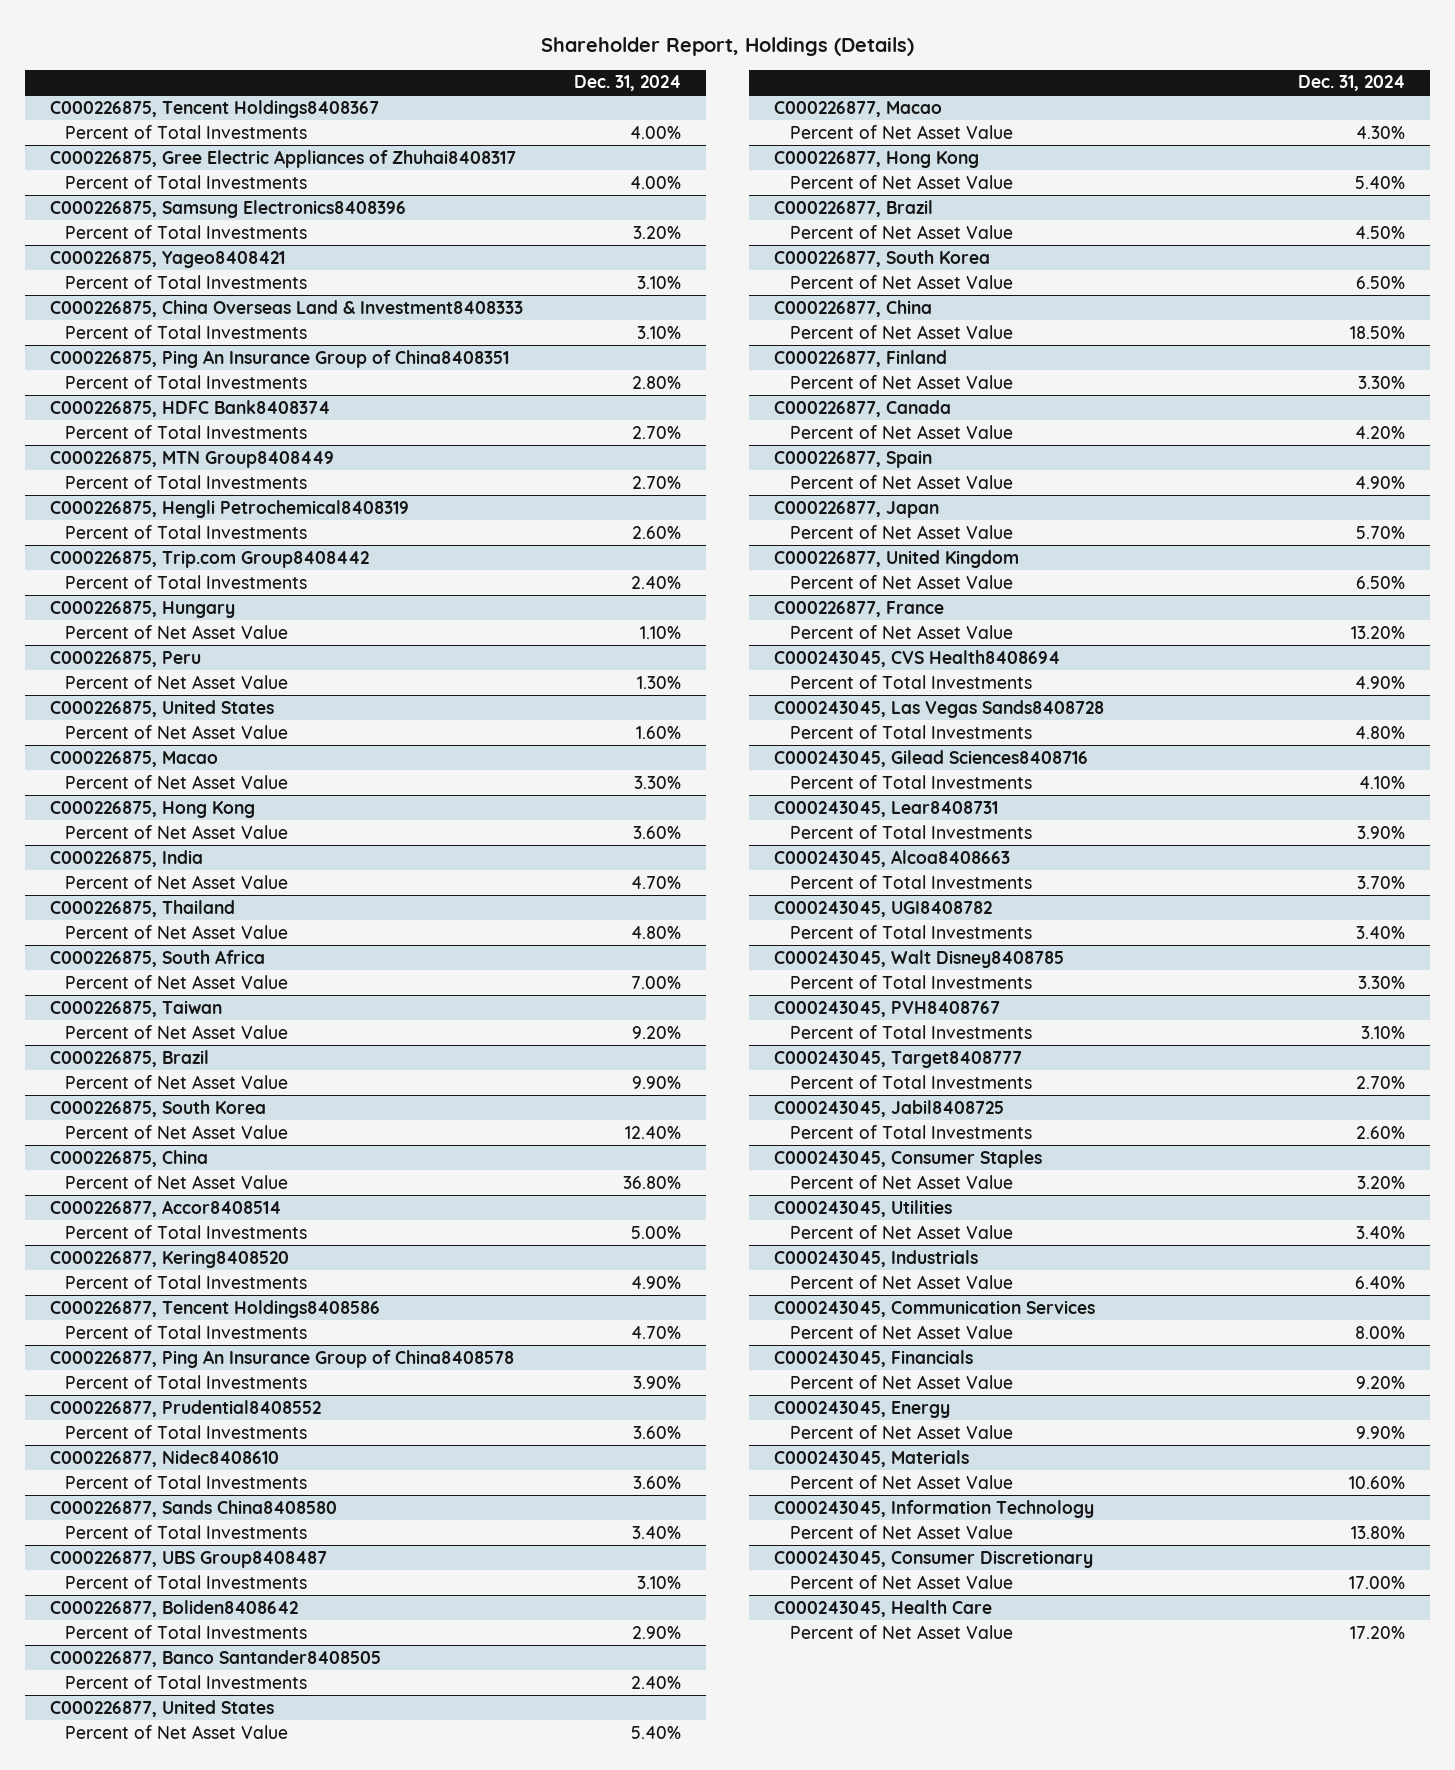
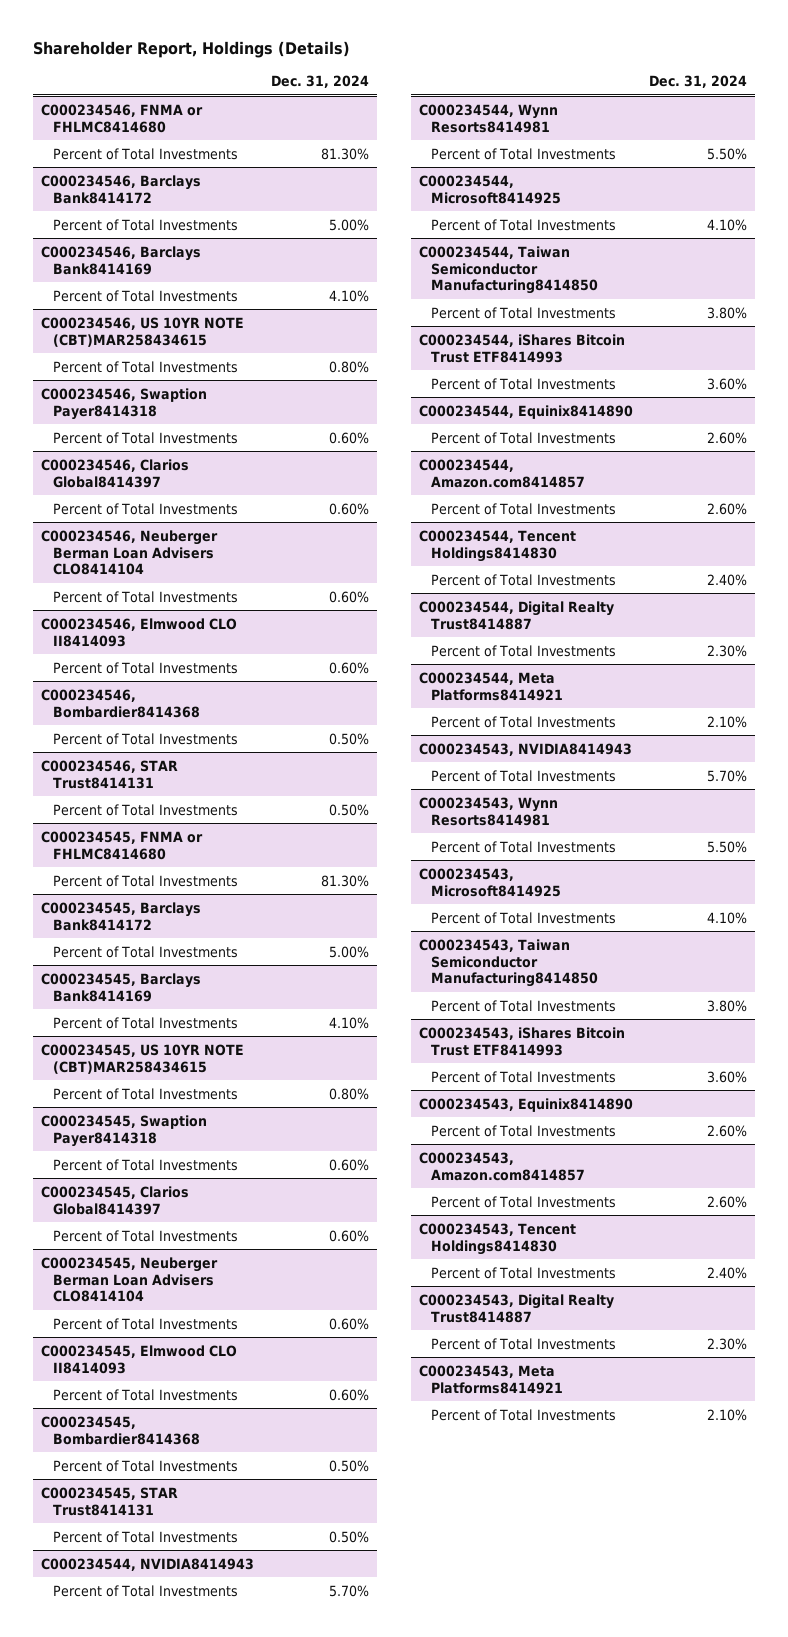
- C000226875, Tencent Holdings8408367
- Percent of Total Investments | 4.00%
- C000226875, Gree Electric Appliances of Zhuhai8408317
- Percent of Total Investments | 4.00%
- C000226875, Samsung Electronics8408396
- Percent of Total Investments | 3.20%
- C000226875, Yageo8408421
- Percent of Total Investments | 3.10%
- C000226875, China Overseas Land & Investment8408333
- Percent of Total Investments | 3.10%
- C000226875, Ping An Insurance Group of China8408351
- Percent of Total Investments | 2.80%
- C000226875, HDFC Bank8408374
- Percent of Total Investments | 2.70%
- C000226875, MTN Group8408449
- Percent of Total Investments | 2.70%
- C000226875, Hengli Petrochemical8408319
- Percent of Total Investments | 2.60%
- C000226875, Trip.com Group8408442
- Percent of Total Investments | 2.40%
- C000226875, Hungary
- Percent of Net Asset Value | 1.10%
- C000226875, Peru
- Percent of Net Asset Value | 1.30%
- C000226875, United States
- Percent of Net Asset Value | 1.60%
- C000226875, Macao
- Percent of Net Asset Value | 3.30%
- C000226875, Hong Kong
- Percent of Net Asset Value | 3.60%
- C000226875, India
- Percent of Net Asset Value | 4.70%
- C000226875, Thailand
- Percent of Net Asset Value | 4.80%
- C000226875, South Africa
- Percent of Net Asset Value | 7.00%
- C000226875, Taiwan
- Percent of Net Asset Value | 9.20%
- C000226875, Brazil
- Percent of Net Asset Value | 9.90%
- C000226875, South Korea
- Percent of Net Asset Value | 12.40%
- C000226875, China
- Percent of Net Asset Value | 36.80%
- C000226877, Accor8408514
+ C000234546, FNMA or FHLMC8414680
+ Percent of Total Investments | 81.30%
+ C000234546, Barclays Bank8414172
- C000226877, Kering8408520
- Percent of Total Investments | 4.90%
- C000226877, Tencent Holdings8408586
- Percent of Total Investments | 4.70%
- C000226877, Ping An Insurance Group of China8408578
- Percent of Total Investments | 3.90%
- C000226877, Prudential8408552
- Percent of Total Investments | 3.60%
- C000226877, Nidec8408610
+ C000234546, Barclays Bank8414169
+ Percent of Total Investments | 4.10%
+ C000234546, US 10YR NOTE (CBT)MAR258434615
+ Percent of Total Investments | 0.80%
+ C000234546, Swaption Payer8414318
+ Percent of Total Investments | 0.60%
+ C000234546, Clarios Global8414397
+ Percent of Total Investments | 0.60%
+ C000234546, Neuberger Berman Loan Advisers CLO8414104
+ Percent of Total Investments | 0.60%
+ C000234546, Elmwood CLO II8414093
+ Percent of Total Investments | 0.60%
+ C000234546, Bombardier8414368
+ Percent of Total Investments | 0.50%
+ C000234546, STAR Trust8414131
+ Percent of Total Investments | 0.50%
+ C000234545, FNMA or FHLMC8414680
+ Percent of Total Investments | 81.30%
+ C000234545, Barclays Bank8414172
+ Percent of Total Investments | 5.00%
+ C000234545, Barclays Bank8414169
+ Percent of Total Investments | 4.10%
+ C000234545, US 10YR NOTE (CBT)MAR258434615
+ Percent of Total Investments | 0.80%
+ C000234545, Swaption Payer8414318
+ Percent of Total Investments | 0.60%
+ C000234545, Clarios Global8414397
+ Percent of Total Investments | 0.60%
+ C000234545, Neuberger Berman Loan Advisers CLO8414104
+ Percent of Total Investments | 0.60%
+ C000234545, Elmwood CLO II8414093
+ Percent of Total Investments | 0.60%
+ C000234545, Bombardier8414368
+ Percent of Total Investments | 0.50%
+ C000234545, STAR Trust8414131
+ Percent of Total Investments | 0.50%
+ C000234544, NVIDIA8414943
+ Percent of Total Investments | 5.70%
+ C000234544, Wynn Resorts8414981
+ Percent of Total Investments | 5.50%
+ C000234544, Microsoft8414925
+ Percent of Total Investments | 4.10%
+ C000234544, Taiwan Semiconductor Manufacturing8414850
+ Percent of Total Investments | 3.80%
+ C000234544, iShares Bitcoin Trust ETF8414993
- C000226877, Sands China8408580
- Percent of Total Investments | 3.40%
- C000226877, UBS Group8408487
- Percent of Total Investments | 3.10%
- C000226877, Boliden8408642
- Percent of Total Investments | 2.90%
- C000226877, Banco Santander8408505
+ C000234544, Equinix8414890
+ Percent of Total Investments | 2.60%
+ C000234544, Amazon.com8414857
+ Percent of Total Investments | 2.60%
+ C000234544, Tencent Holdings8414830
- C000226877, United States
- Percent of Net Asset Value | 5.40%
- C000226877, Macao
- Percent of Net Asset Value | 4.30%
- C000226877, Hong Kong
- Percent of Net Asset Value | 5.40%
- C000226877, Brazil
- Percent of Net Asset Value | 4.50%
- C000226877, South Korea
- Percent of Net Asset Value | 6.50%
- C000226877, China
- Percent of Net Asset Value | 18.50%
- C000226877, Finland
- Percent of Net Asset Value | 3.30%
- C000226877, Canada
- Percent of Net Asset Value | 4.20%
- C000226877, Spain
- Percent of Net Asset Value | 4.90%
- C000226877, Japan
- Percent of Net Asset Value | 5.70%
- C000226877, United Kingdom
- Percent of Net Asset Value | 6.50%
- C000226877, France
- Percent of Net Asset Value | 13.20%
- C000243045, CVS Health8408694
- Percent of Total Investments | 4.90%
- C000243045, Las Vegas Sands8408728
- Percent of Total Investments | 4.80%
- C000243045, Gilead Sciences8408716
+ C000234544, Digital Realty Trust8414887
+ Percent of Total Investments | 2.30%
+ C000234544, Meta Platforms8414921
+ Percent of Total Investments | 2.10%
+ C000234543, NVIDIA8414943
+ Percent of Total Investments | 5.70%
+ C000234543, Wynn Resorts8414981
+ Percent of Total Investments | 5.50%
+ C000234543, Microsoft8414925
- C000243045, Lear8408731
- Percent of Total Investments | 3.90%
- C000243045, Alcoa8408663
- Percent of Total Investments | 3.70%
- C000243045, UGI8408782
- Percent of Total Investments | 3.40%
- C000243045, Walt Disney8408785
- Percent of Total Investments | 3.30%
- C000243045, PVH8408767
- Percent of Total Investments | 3.10%
- C000243045, Target8408777
- Percent of Total Investments | 2.70%
- C000243045, Jabil8408725
+ C000234543, Taiwan Semiconductor Manufacturing8414850
+ Percent of Total Investments | 3.80%
+ C000234543, iShares Bitcoin Trust ETF8414993
+ Percent of Total Investments | 3.60%
+ C000234543, Equinix8414890
- C000243045, Consumer Staples
- Percent of Net Asset Value | 3.20%
- C000243045, Utilities
- Percent of Net Asset Value | 3.40%
- C000243045, Industrials
- Percent of Net Asset Value | 6.40%
- C000243045, Communication Services
- Percent of Net Asset Value | 8.00%
- C000243045, Financials
- Percent of Net Asset Value | 9.20%
- C000243045, Energy
- Percent of Net Asset Value | 9.90%
- C000243045, Materials
- Percent of Net Asset Value | 10.60%
- C000243045, Information Technology
- Percent of Net Asset Value | 13.80%
- C000243045, Consumer Discretionary
- Percent of Net Asset Value | 17.00%
- C000243045, Health Care
- Percent of Net Asset Value | 17.20%
+ C000234543, Amazon.com8414857
+ Percent of Total Investments | 2.60%
+ C000234543, Tencent Holdings8414830
+ Percent of Total Investments | 2.40%
+ C000234543, Digital Realty Trust8414887
+ Percent of Total Investments | 2.30%
+ C000234543, Meta Platforms8414921
+ Percent of Total Investments | 2.10%

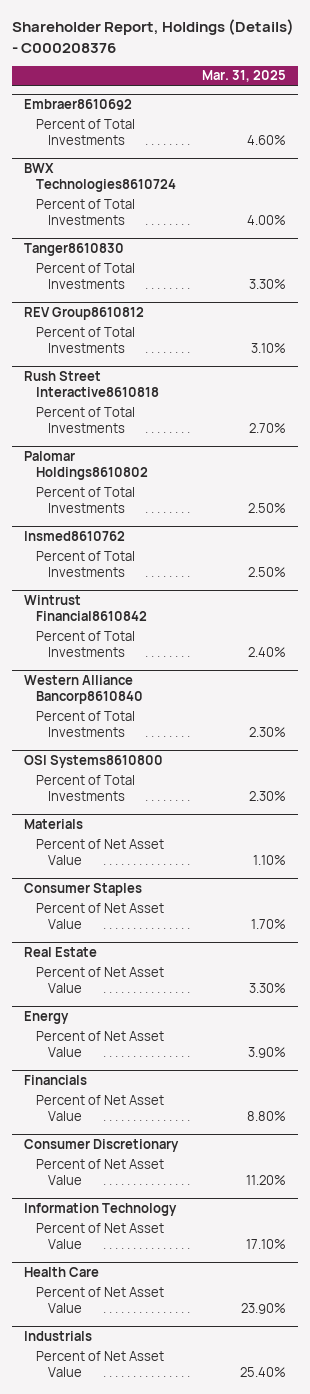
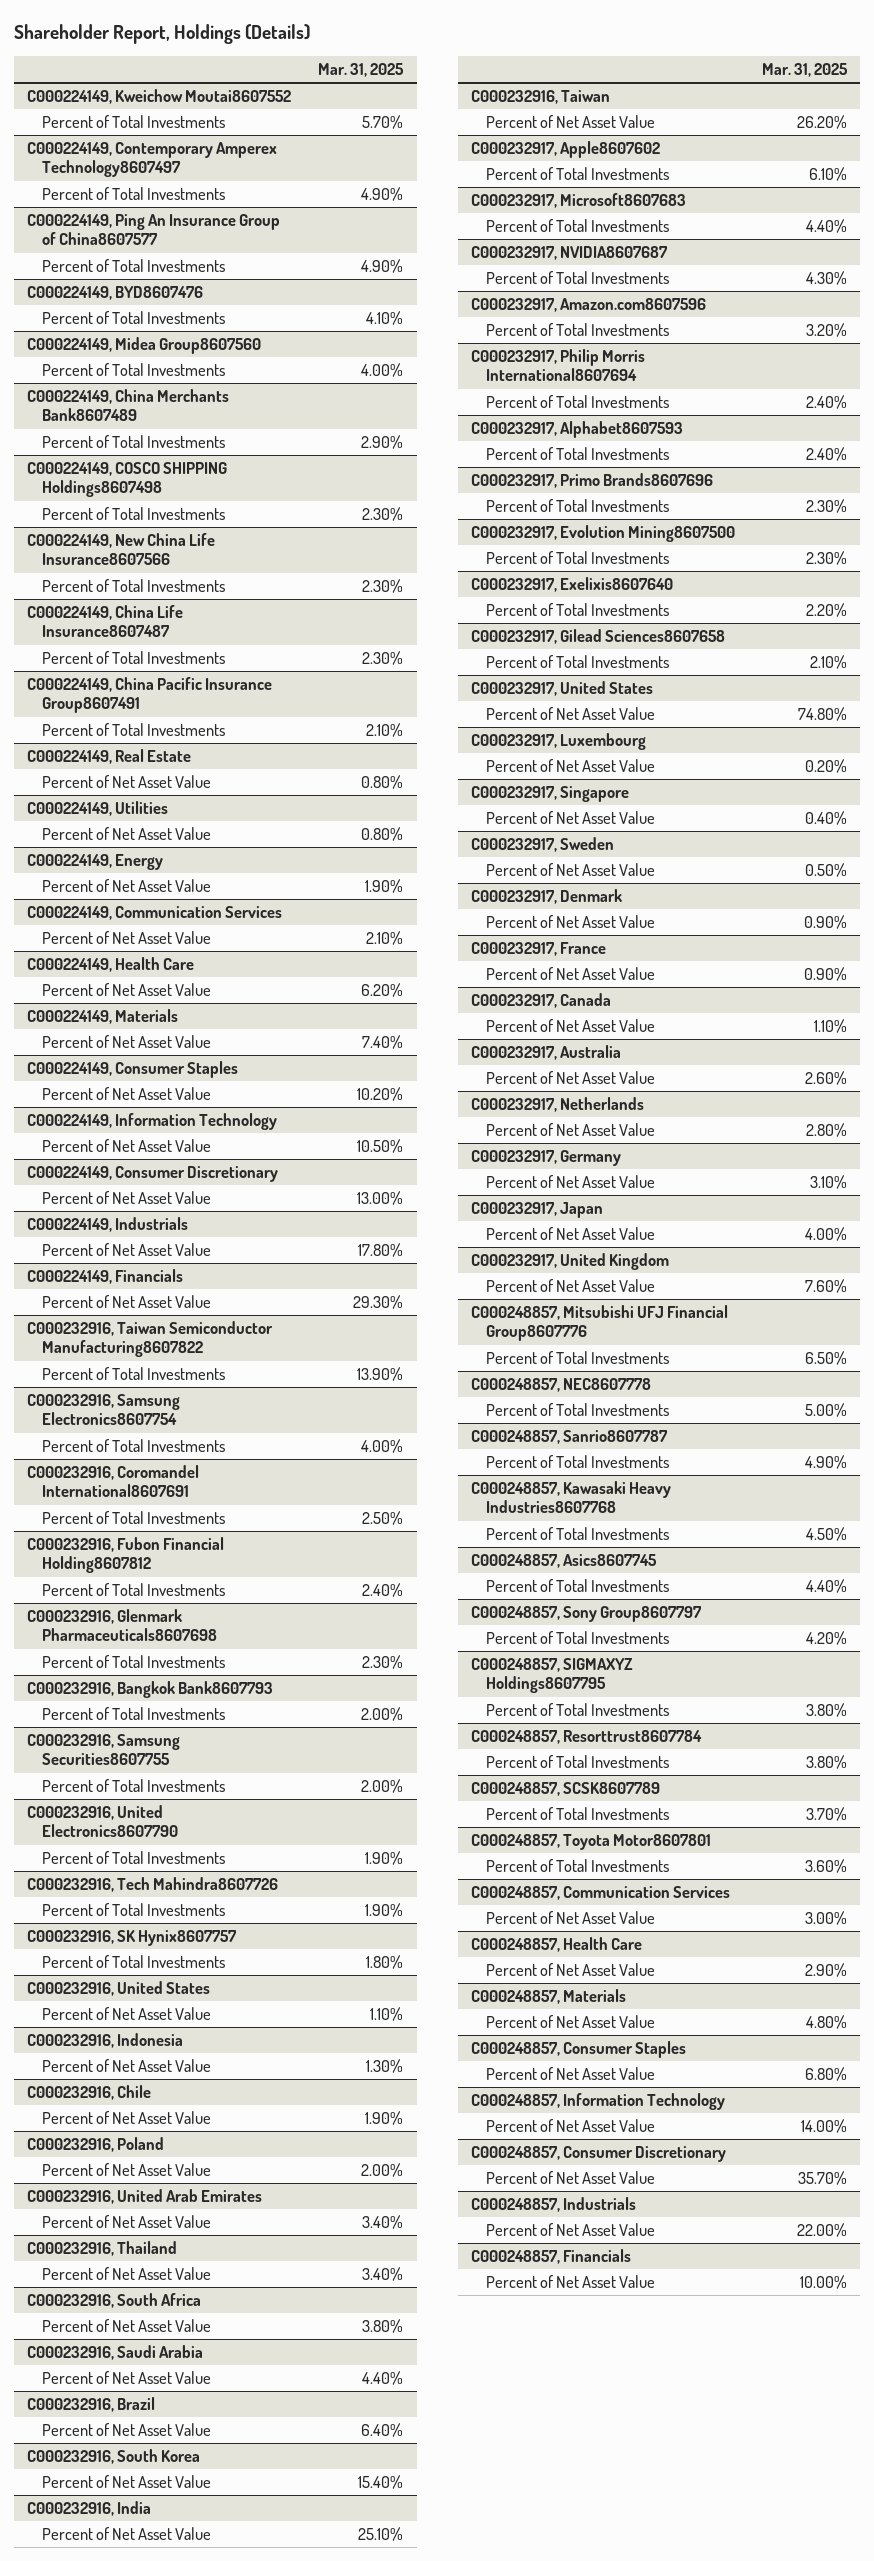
- Shareholder Report, Holdings (Details) - C000208376
+ Shareholder Report, Holdings (Details)
- Embraer8610692
- Percent of Total Investments | 4.60%
- BWX Technologies8610724
+ C000224149, Kweichow Moutai8607552
+ Percent of Total Investments | 5.70%
+ C000224149, Contemporary Amperex Technology8607497
+ Percent of Total Investments | 4.90%
+ C000224149, Ping An Insurance Group of China8607577
+ Percent of Total Investments | 4.90%
+ C000224149, BYD8607476
+ Percent of Total Investments | 4.10%
+ C000224149, Midea Group8607560
- Tanger8610830
- Percent of Total Investments | 3.30%
- REV Group8610812
- Percent of Total Investments | 3.10%
- Rush Street Interactive8610818
- Percent of Total Investments | 2.70%
- Palomar Holdings8610802
- Percent of Total Investments | 2.50%
- Insmed8610762
+ C000224149, China Merchants Bank8607489
+ Percent of Total Investments | 2.90%
+ C000224149, COSCO SHIPPING Holdings8607498
+ Percent of Total Investments | 2.30%
+ C000224149, New China Life Insurance8607566
+ Percent of Total Investments | 2.30%
+ C000224149, China Life Insurance8607487
+ Percent of Total Investments | 2.30%
+ C000224149, China Pacific Insurance Group8607491
+ Percent of Total Investments | 2.10%
+ C000224149, Real Estate
+ Percent of Net Asset Value | 0.80%
+ C000224149, Utilities
+ Percent of Net Asset Value | 0.80%
+ C000224149, Energy
+ Percent of Net Asset Value | 1.90%
+ C000224149, Communication Services
+ Percent of Net Asset Value | 2.10%
+ C000224149, Health Care
+ Percent of Net Asset Value | 6.20%
+ C000224149, Materials
+ Percent of Net Asset Value | 7.40%
+ C000224149, Consumer Staples
+ Percent of Net Asset Value | 10.20%
+ C000224149, Information Technology
+ Percent of Net Asset Value | 10.50%
+ C000224149, Consumer Discretionary
+ Percent of Net Asset Value | 13.00%
+ C000224149, Industrials
+ Percent of Net Asset Value | 17.80%
+ C000224149, Financials
+ Percent of Net Asset Value | 29.30%
+ C000232916, Taiwan Semiconductor Manufacturing8607822
+ Percent of Total Investments | 13.90%
+ C000232916, Samsung Electronics8607754
+ Percent of Total Investments | 4.00%
+ C000232916, Coromandel International8607691
- Wintrust Financial8610842
+ C000232916, Fubon Financial Holding8607812
- Western Alliance Bancorp8610840
+ C000232916, Glenmark Pharmaceuticals8607698
- OSI Systems8610800
+ C000232916, Bangkok Bank8607793
+ Percent of Total Investments | 2.00%
+ C000232916, Samsung Securities8607755
+ Percent of Total Investments | 2.00%
+ C000232916, United Electronics8607790
+ Percent of Total Investments | 1.90%
+ C000232916, Tech Mahindra8607726
+ Percent of Total Investments | 1.90%
+ C000232916, SK Hynix8607757
+ Percent of Total Investments | 1.80%
+ C000232916, United States
+ Percent of Net Asset Value | 1.10%
+ C000232916, Indonesia
+ Percent of Net Asset Value | 1.30%
+ C000232916, Chile
+ Percent of Net Asset Value | 1.90%
+ C000232916, Poland
+ Percent of Net Asset Value | 2.00%
+ C000232916, United Arab Emirates
+ Percent of Net Asset Value | 3.40%
+ C000232916, Thailand
+ Percent of Net Asset Value | 3.40%
+ C000232916, South Africa
+ Percent of Net Asset Value | 3.80%
+ C000232916, Saudi Arabia
+ Percent of Net Asset Value | 4.40%
+ C000232916, Brazil
+ Percent of Net Asset Value | 6.40%
+ C000232916, South Korea
+ Percent of Net Asset Value | 15.40%
+ C000232916, India
+ Percent of Net Asset Value | 25.10%
+ C000232916, Taiwan
+ Percent of Net Asset Value | 26.20%
+ C000232917, Apple8607602
+ Percent of Total Investments | 6.10%
+ C000232917, Microsoft8607683
+ Percent of Total Investments | 4.40%
+ C000232917, NVIDIA8607687
+ Percent of Total Investments | 4.30%
+ C000232917, Amazon.com8607596
+ Percent of Total Investments | 3.20%
+ C000232917, Philip Morris International8607694
+ Percent of Total Investments | 2.40%
+ C000232917, Alphabet8607593
+ Percent of Total Investments | 2.40%
+ C000232917, Primo Brands8607696
- Materials
+ C000232917, Evolution Mining8607500
+ Percent of Total Investments | 2.30%
+ C000232917, Exelixis8607640
+ Percent of Total Investments | 2.20%
+ C000232917, Gilead Sciences8607658
+ Percent of Total Investments | 2.10%
+ C000232917, United States
+ Percent of Net Asset Value | 74.80%
+ C000232917, Luxembourg
+ Percent of Net Asset Value | 0.20%
+ C000232917, Singapore
+ Percent of Net Asset Value | 0.40%
+ C000232917, Sweden
+ Percent of Net Asset Value | 0.50%
+ C000232917, Denmark
+ Percent of Net Asset Value | 0.90%
+ C000232917, France
+ Percent of Net Asset Value | 0.90%
+ C000232917, Canada
- Consumer Staples
- Percent of Net Asset Value | 1.70%
- Real Estate
- Percent of Net Asset Value | 3.30%
- Energy
- Percent of Net Asset Value | 3.90%
- Financials
- Percent of Net Asset Value | 8.80%
- Consumer Discretionary
- Percent of Net Asset Value | 11.20%
- Information Technology
- Percent of Net Asset Value | 17.10%
- Health Care
- Percent of Net Asset Value | 23.90%
- Industrials
- Percent of Net Asset Value | 25.40%
+ C000232917, Australia
+ Percent of Net Asset Value | 2.60%
+ C000232917, Netherlands
+ Percent of Net Asset Value | 2.80%
+ C000232917, Germany
+ Percent of Net Asset Value | 3.10%
+ C000232917, Japan
+ Percent of Net Asset Value | 4.00%
+ C000232917, United Kingdom
+ Percent of Net Asset Value | 7.60%
+ C000248857, Mitsubishi UFJ Financial Group8607776
+ Percent of Total Investments | 6.50%
+ C000248857, NEC8607778
+ Percent of Total Investments | 5.00%
+ C000248857, Sanrio8607787
+ Percent of Total Investments | 4.90%
+ C000248857, Kawasaki Heavy Industries8607768
+ Percent of Total Investments | 4.50%
+ C000248857, Asics8607745
+ Percent of Total Investments | 4.40%
+ C000248857, Sony Group8607797
+ Percent of Total Investments | 4.20%
+ C000248857, SIGMAXYZ Holdings8607795
+ Percent of Total Investments | 3.80%
+ C000248857, Resorttrust8607784
+ Percent of Total Investments | 3.80%
+ C000248857, SCSK8607789
+ Percent of Total Investments | 3.70%
+ C000248857, Toyota Motor8607801
+ Percent of Total Investments | 3.60%
+ C000248857, Communication Services
+ Percent of Net Asset Value | 3.00%
+ C000248857, Health Care
+ Percent of Net Asset Value | 2.90%
+ C000248857, Materials
+ Percent of Net Asset Value | 4.80%
+ C000248857, Consumer Staples
+ Percent of Net Asset Value | 6.80%
+ C000248857, Information Technology
+ Percent of Net Asset Value | 14.00%
+ C000248857, Consumer Discretionary
+ Percent of Net Asset Value | 35.70%
+ C000248857, Industrials
+ Percent of Net Asset Value | 22.00%
+ C000248857, Financials
+ Percent of Net Asset Value | 10.00%

